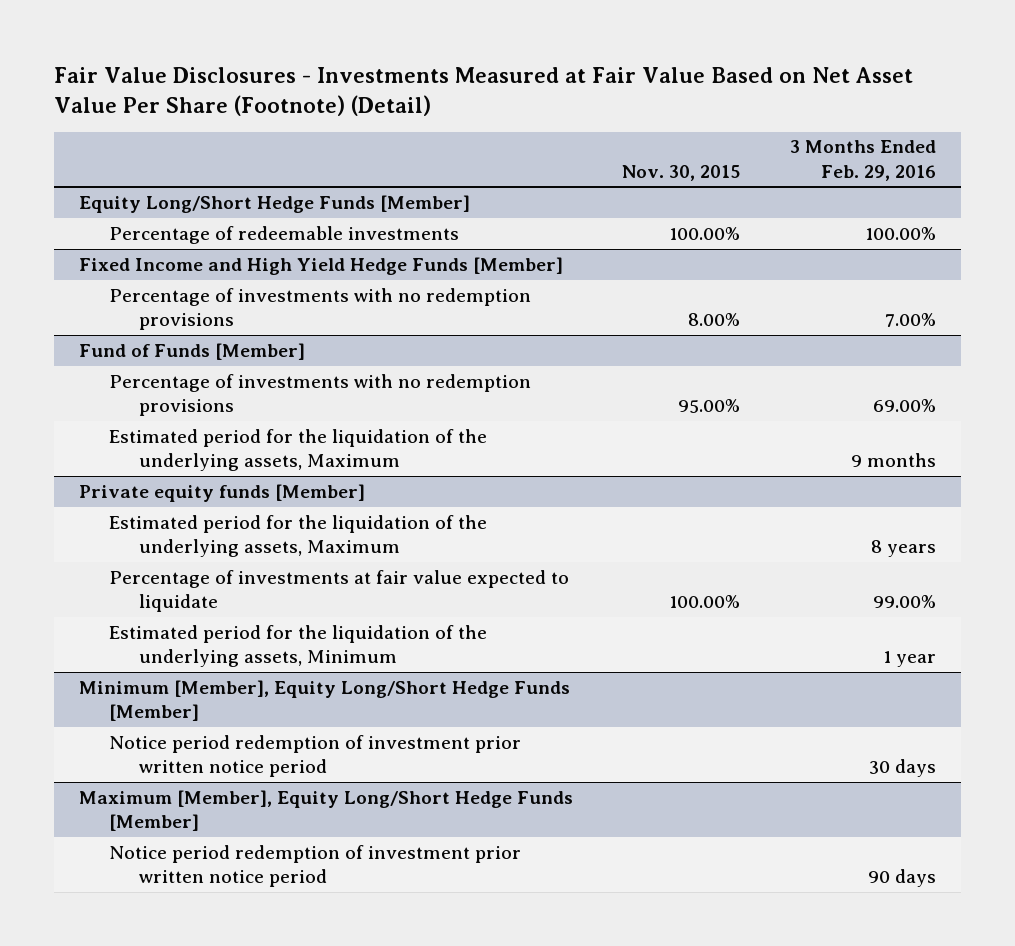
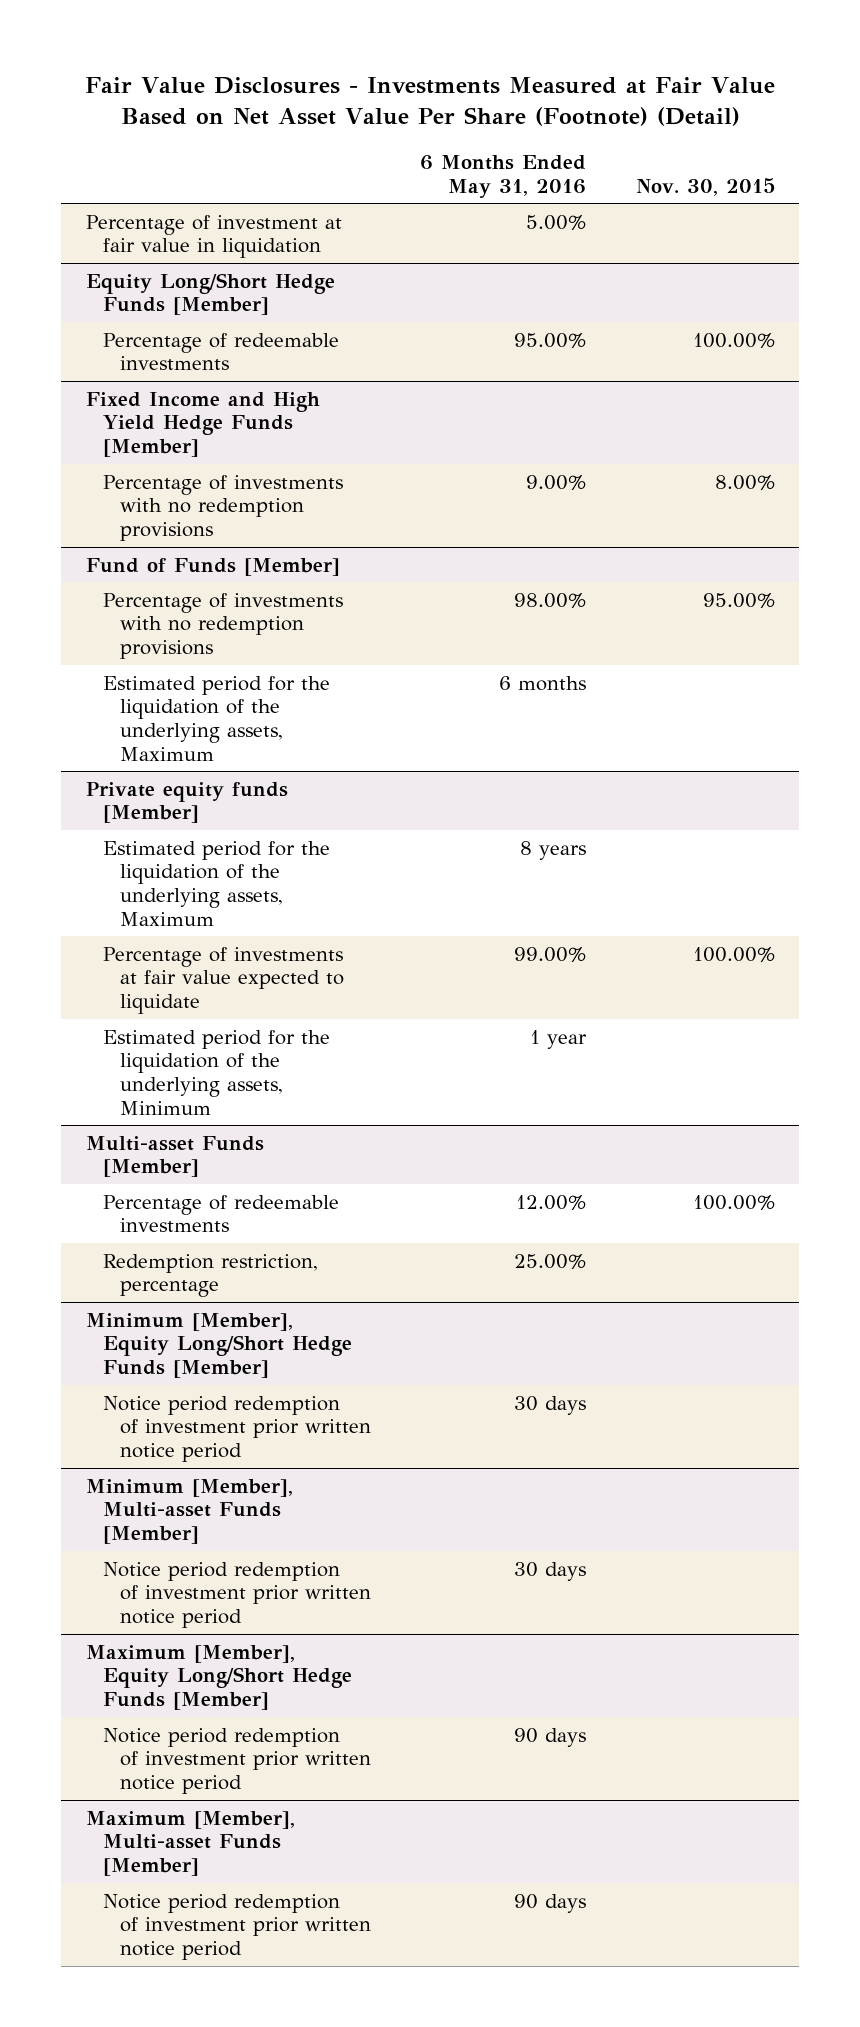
- | Nov. 30, 2015 | 3 Months Ended Feb. 29, 2016
+ | 6 Months Ended May 31, 2016 | Nov. 30, 2015
+ Percentage of investment at fair value in liquidation | 5.00% |
+ Multi-asset Funds [Member]
+ Percentage of redeemable investments | 12.00% | 100.00%
+ Redemption restriction, percentage | 25.00% |
+ Minimum [Member], Multi-asset Funds [Member]
+ Notice period redemption of investment prior written notice period | 30 days |
+ Maximum [Member], Multi-asset Funds [Member]
+ Notice period redemption of investment prior written notice period | 90 days |

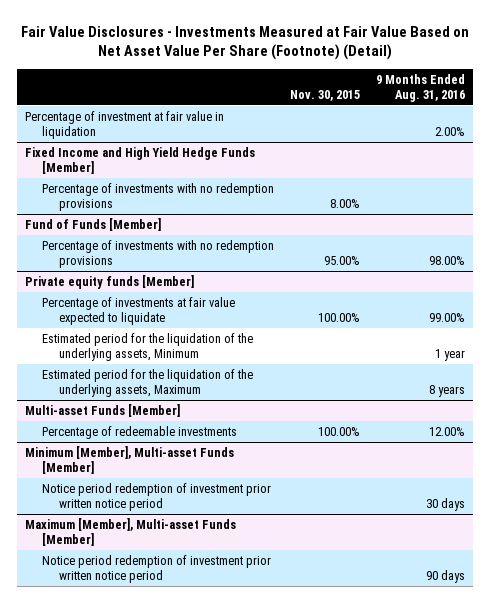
- | 6 Months Ended May 31, 2016 | Nov. 30, 2015
+ | Nov. 30, 2015 | 9 Months Ended Aug. 31, 2016
- Equity Long/Short Hedge Funds [Member]
- Percentage of redeemable investments | 95.00% | 100.00%
@ Fund of Funds [Member]
- Estimated period for the liquidation of the underlying assets, Maximum | 6 months |
@ Private equity funds [Member]
moved down: Estimated period for the liquidation of the underlying assets, Maximum | | 8 years
@ Multi-asset Funds [Member]
- Redemption restriction, percentage | 25.00% |
- Minimum [Member], Equity Long/Short Hedge Funds [Member]
- Notice period redemption of investment prior written notice period | 30 days |
- Maximum [Member], Equity Long/Short Hedge Funds [Member]
- Notice period redemption of investment prior written notice period | 90 days |

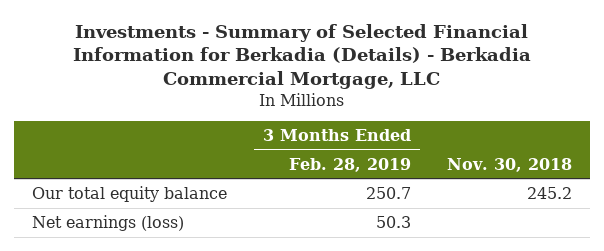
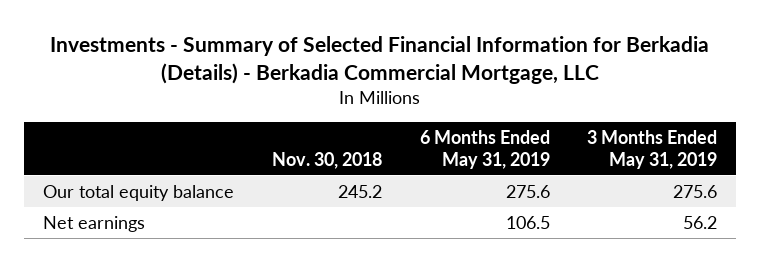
- | 3 Months Ended Feb. 28, 2019 | Nov. 30, 2018
+ | Nov. 30, 2018 | 6 Months Ended May 31, 2019 | 3 Months Ended May 31, 2019
- Net earnings (loss) | 50.3 |
+ Net earnings | | 106.5 | 56.2

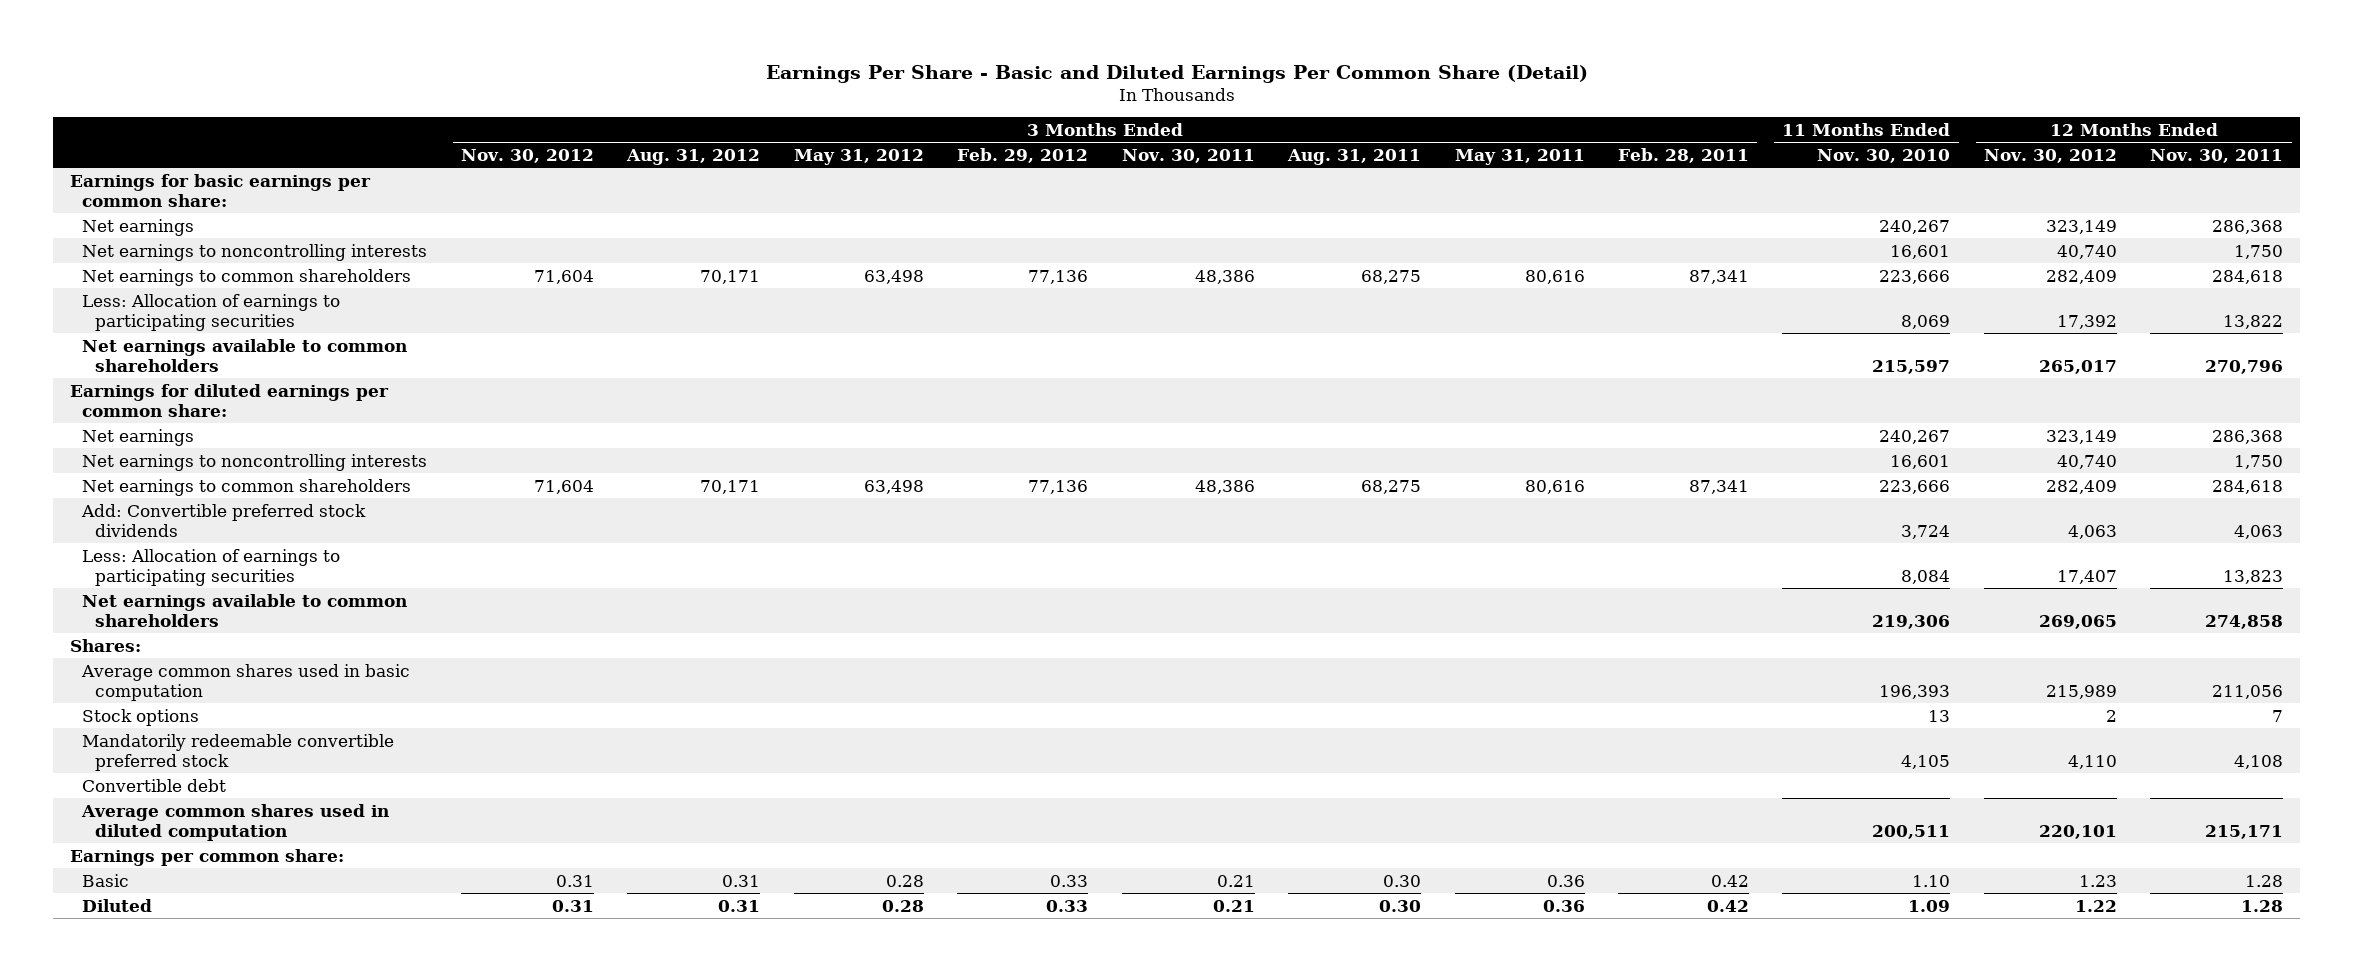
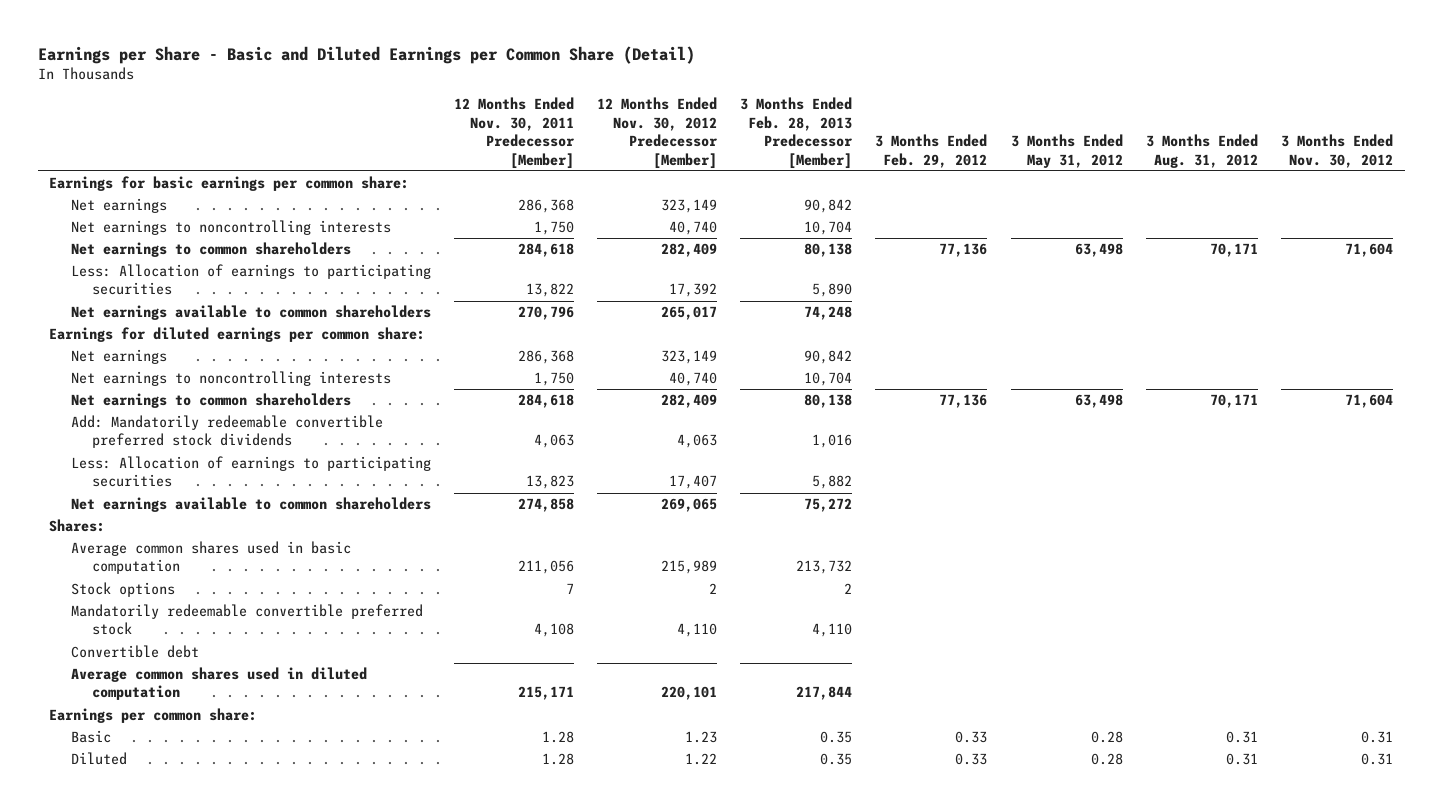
- Earnings Per Share - Basic and Diluted Earnings Per Common Share (Detail)
+ Earnings per Share - Basic and Diluted Earnings per Common Share (Detail)
- | 3 Months Ended Nov. 30, 2012 | 3 Months Ended Aug. 31, 2012 | 3 Months Ended May 31, 2012 | 3 Months Ended Feb. 29, 2012 | 3 Months Ended Nov. 30, 2011 | 3 Months Ended Aug. 31, 2011 | 3 Months Ended May 31, 2011 | 3 Months Ended Feb. 28, 2011 | 11 Months Ended Nov. 30, 2010 | 12 Months Ended Nov. 30, 2012 | 12 Months Ended Nov. 30, 2011
+ | 12 Months Ended Nov. 30, 2011 Predecessor [Member] | 12 Months Ended Nov. 30, 2012 Predecessor [Member] | 3 Months Ended Feb. 28, 2013 Predecessor [Member] | 3 Months Ended Feb. 29, 2012 | 3 Months Ended May 31, 2012 | 3 Months Ended Aug. 31, 2012 | 3 Months Ended Nov. 30, 2012
- Add: Convertible preferred stock dividends | | | | | | | | | 3,724 | 4,063 | 4,063
+ Add: Mandatorily redeemable convertible preferred stock dividends | 4,063 | 4,063 | 1,016 | | | |

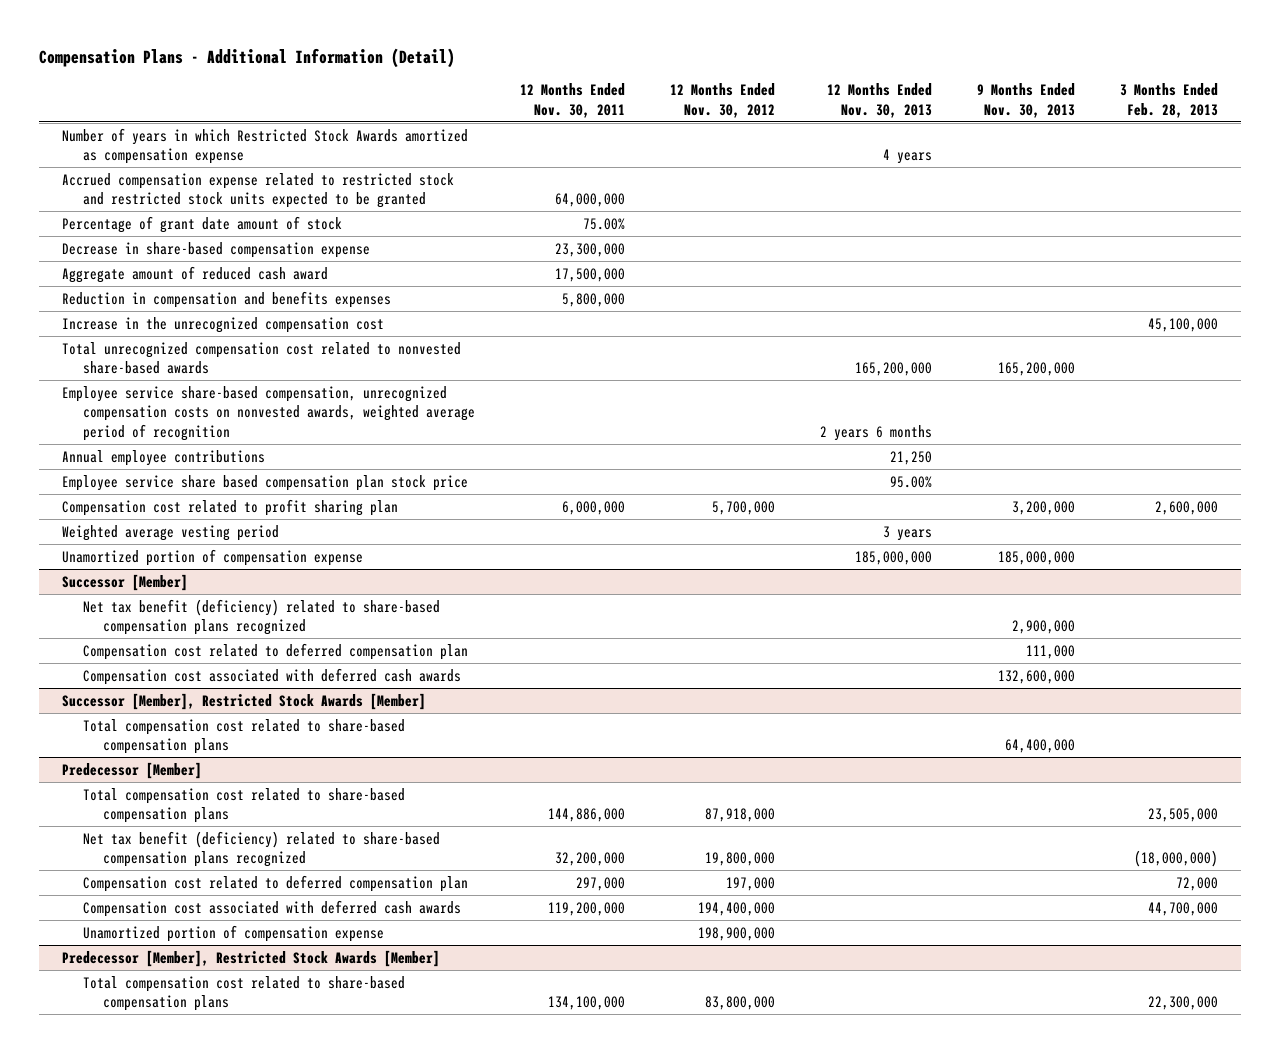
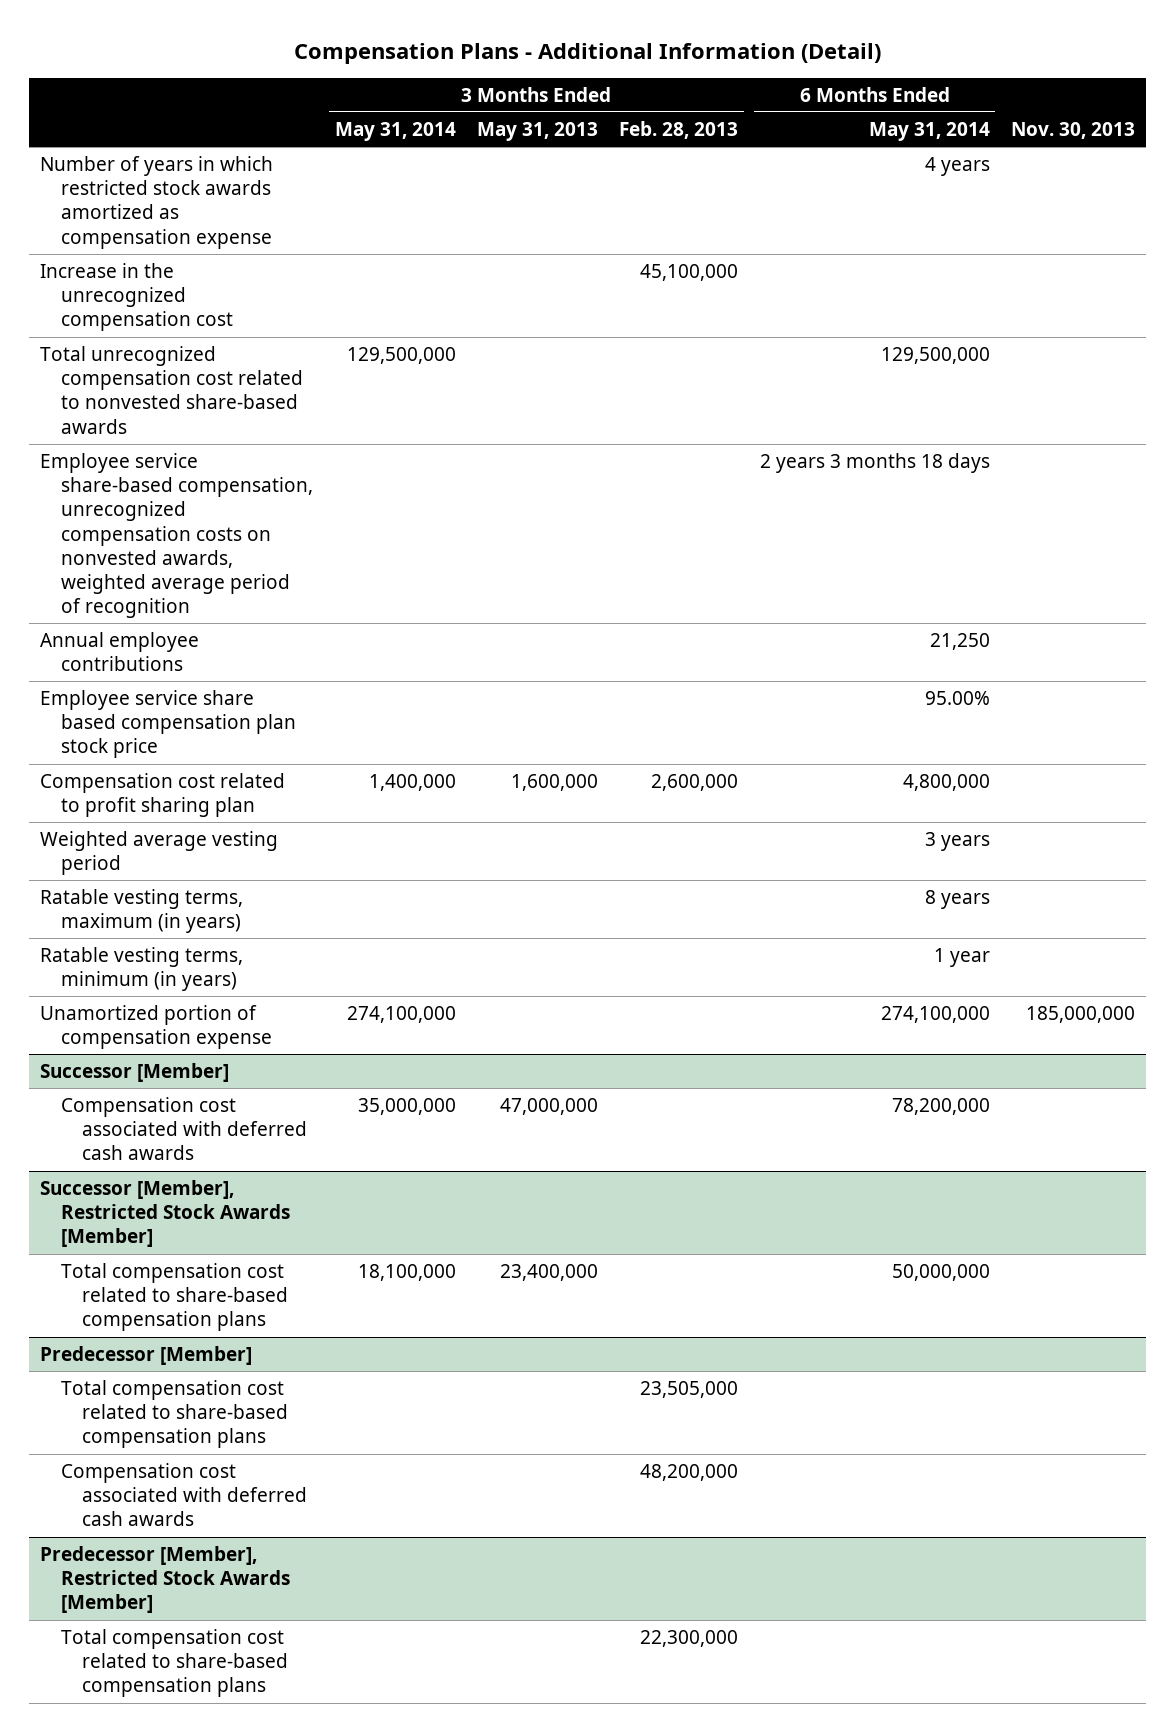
- | 12 Months Ended Nov. 30, 2011 | 12 Months Ended Nov. 30, 2012 | 12 Months Ended Nov. 30, 2013 | 9 Months Ended Nov. 30, 2013 | 3 Months Ended Feb. 28, 2013
+ | 3 Months Ended May 31, 2014 | 3 Months Ended May 31, 2013 | 3 Months Ended Feb. 28, 2013 | 6 Months Ended May 31, 2014 | Nov. 30, 2013
- Number of years in which Restricted Stock Awards amortized as compensation expense | | | 4 years | |
- Accrued compensation expense related to restricted stock and restricted stock units expected to be granted | 64,000,000 | | | |
- Percentage of grant date amount of stock | 75.00% | | | |
- Decrease in share-based compensation expense | 23,300,000 | | | |
- Aggregate amount of reduced cash award | 17,500,000 | | | |
- Reduction in compensation and benefits expenses | 5,800,000 | | | |
+ Number of years in which restricted stock awards amortized as compensation expense | | | | 4 years |
+ Ratable vesting terms, maximum (in years) | | | | 8 years |
+ Ratable vesting terms, minimum (in years) | | | | 1 year |
@ Successor [Member]
- Net tax benefit (deficiency) related to share-based compensation plans recognized | | | | 2,900,000 |
- Compensation cost related to deferred compensation plan | | | | 111,000 |
@ Predecessor [Member]
- Net tax benefit (deficiency) related to share-based compensation plans recognized | 32,200,000 | 19,800,000 | | | (18,000,000)
- Compensation cost related to deferred compensation plan | 297,000 | 197,000 | | | 72,000
- Compensation cost associated with deferred cash awards | 119,200,000 | 194,400,000 | | | 44,700,000
- Unamortized portion of compensation expense | | 198,900,000 | | |
+ Compensation cost associated with deferred cash awards | | | 48,200,000 | |

